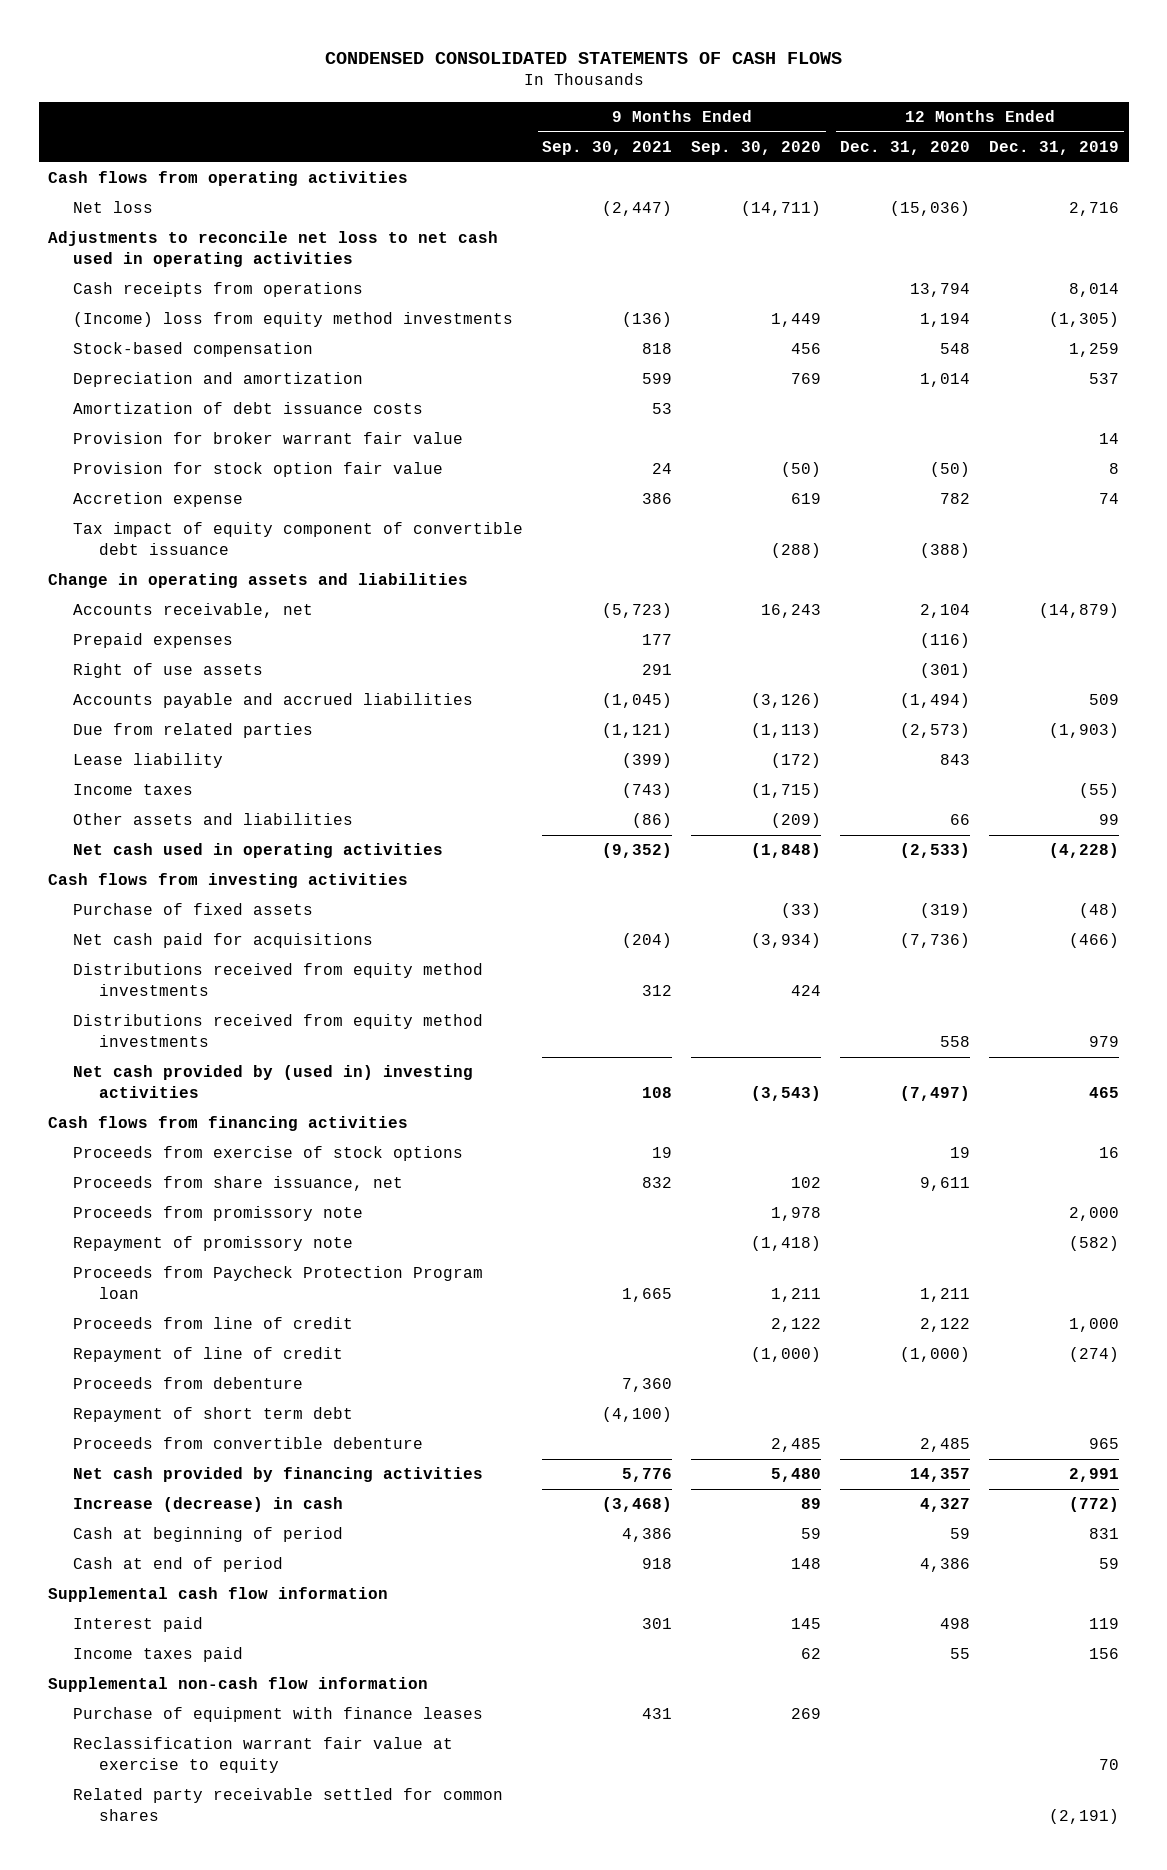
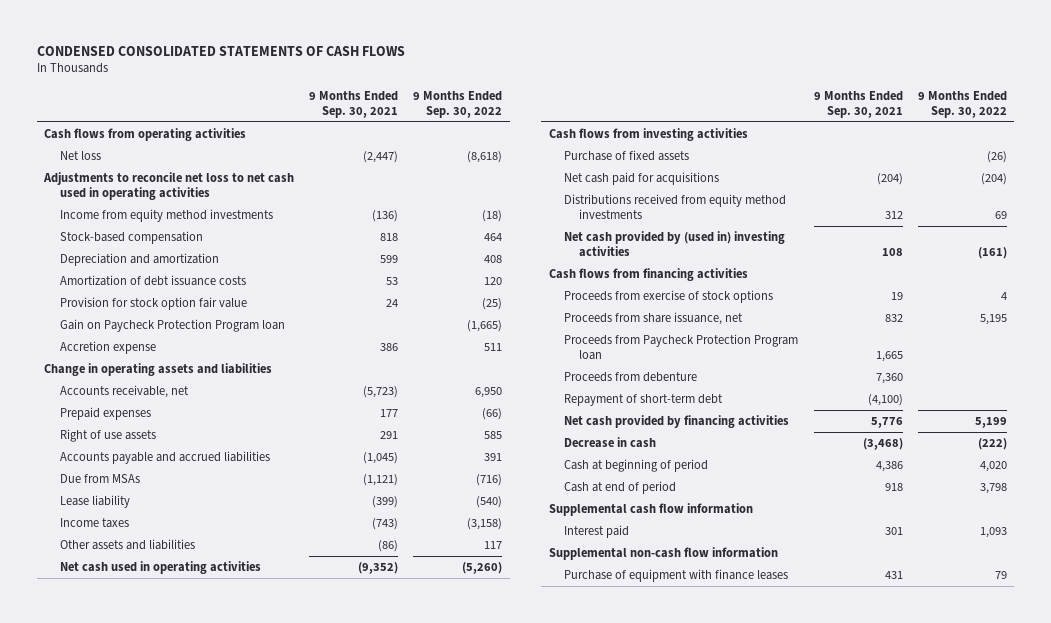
- | 9 Months Ended Sep. 30, 2021 | 9 Months Ended Sep. 30, 2020 | 12 Months Ended Dec. 31, 2020 | 12 Months Ended Dec. 31, 2019
+ | 9 Months Ended Sep. 30, 2021 | 9 Months Ended Sep. 30, 2022
- Cash receipts from operations | | | 13,794 | 8,014
- (Income) loss from equity method investments | (136) | 1,449 | 1,194 | (1,305)
+ Income from equity method investments | (136) | (18)
- Provision for broker warrant fair value | | | | 14
+ Gain on Paycheck Protection Program loan | | (1,665)
- Tax impact of equity component of convertible debt issuance | | (288) | (388) |
- Due from related parties | (1,121) | (1,113) | (2,573) | (1,903)
+ Due from MSAs | (1,121) | (716)
- Distributions received from equity method investments | | | 558 | 979
- Proceeds from promissory note | | 1,978 | | 2,000
- Repayment of promissory note | | (1,418) | | (582)
- Proceeds from line of credit | | 2,122 | 2,122 | 1,000
- Repayment of line of credit | | (1,000) | (1,000) | (274)
- Repayment of short term debt | (4,100) | | |
- Proceeds from convertible debenture | | 2,485 | 2,485 | 965
+ Repayment of short-term debt | (4,100) |
- Increase (decrease) in cash | (3,468) | 89 | 4,327 | (772)
+ Decrease in cash | (3,468) | (222)
- Income taxes paid | | 62 | 55 | 156
- Reclassification warrant fair value at exercise to equity | | | | 70
- Related party receivable settled for common shares | | | | (2,191)

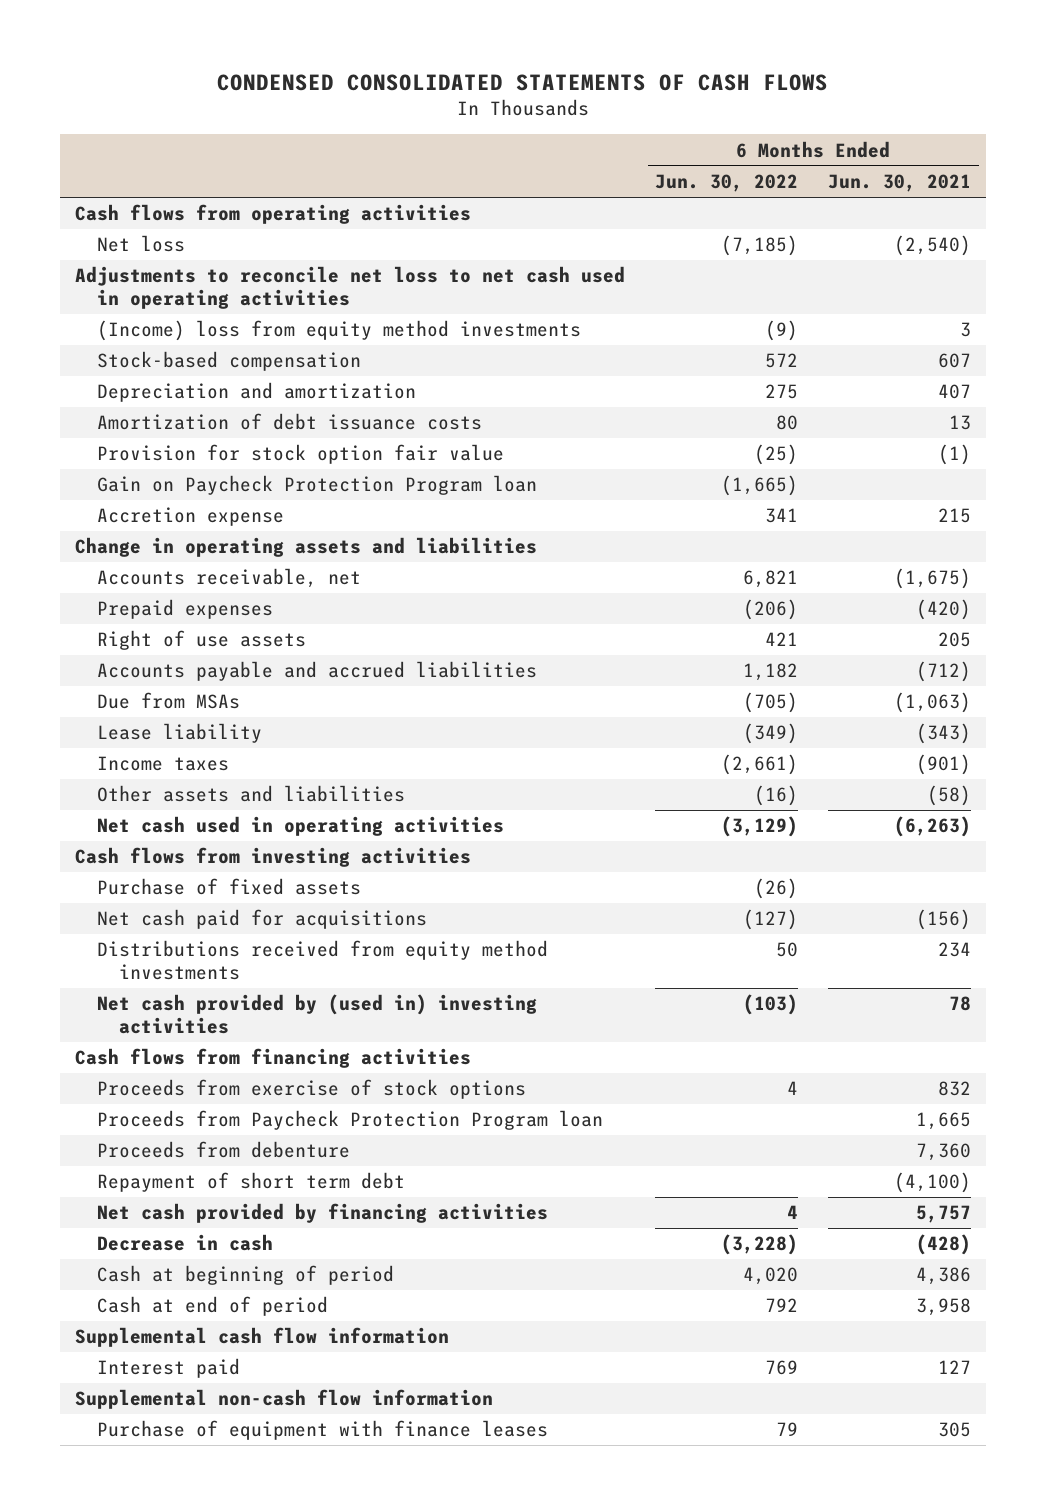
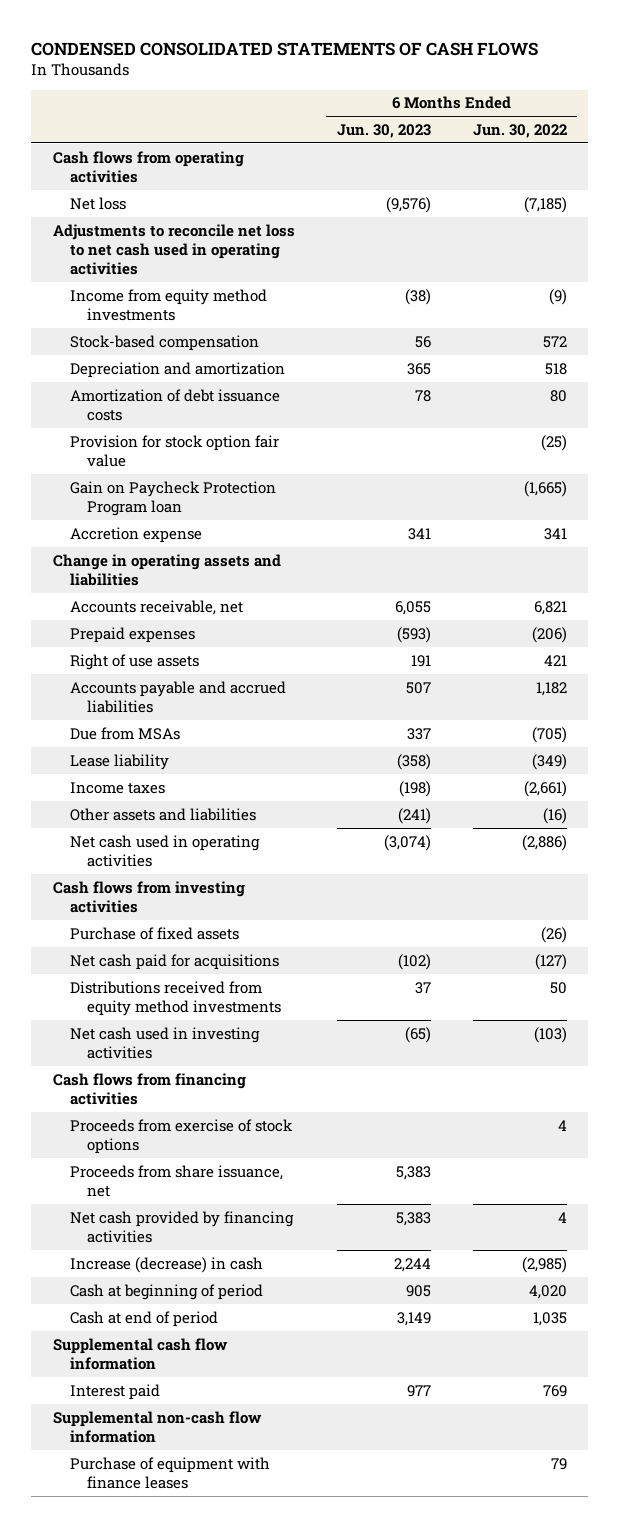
- | 6 Months Ended Jun. 30, 2022 | 6 Months Ended Jun. 30, 2021
+ | 6 Months Ended Jun. 30, 2023 | 6 Months Ended Jun. 30, 2022
- (Income) loss from equity method investments | (9) | 3
+ Income from equity method investments | (38) | (9)
- Depreciation and amortization | 275 | 407
+ Depreciation and amortization | 365 | 518
- Net cash used in operating activities | (3,129) | (6,263)
+ Net cash used in operating activities | (3,074) | (2,886)
- Net cash provided by (used in) investing activities | (103) | 78
+ Net cash used in investing activities | (65) | (103)
- Proceeds from Paycheck Protection Program loan | | 1,665
- Proceeds from debenture | | 7,360
- Repayment of short term debt | | (4,100)
+ Proceeds from share issuance, net | 5,383 |
- Decrease in cash | (3,228) | (428)
+ Increase (decrease) in cash | 2,244 | (2,985)
- Cash at end of period | 792 | 3,958
+ Cash at end of period | 3,149 | 1,035

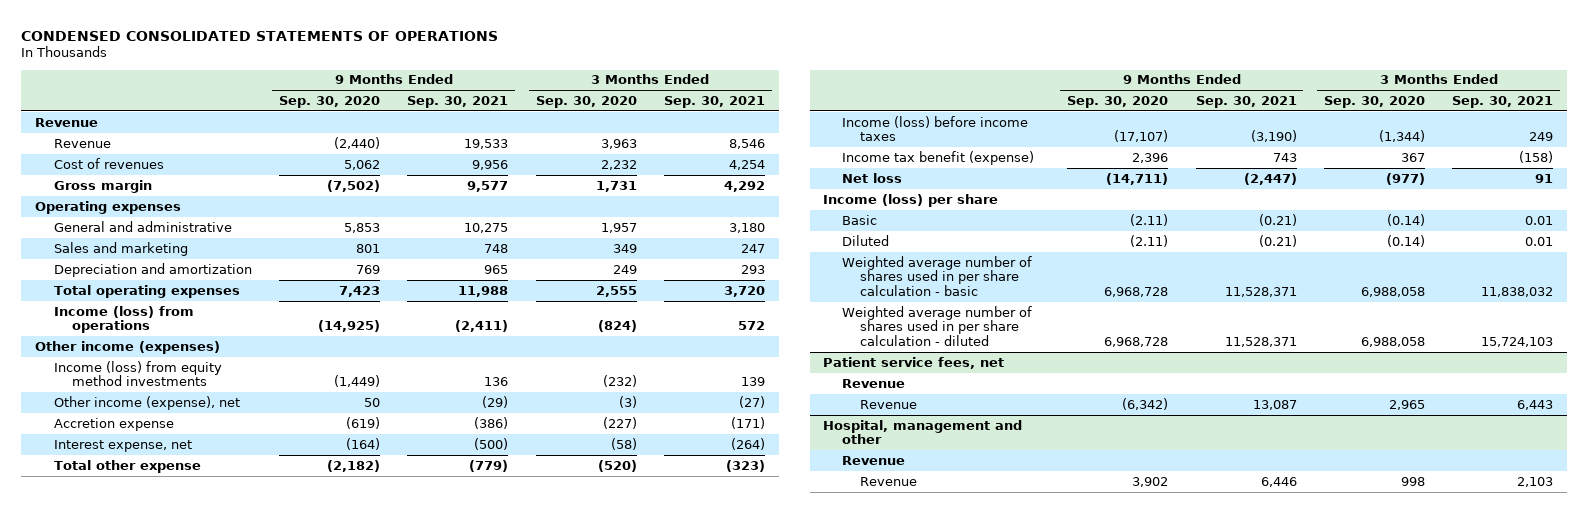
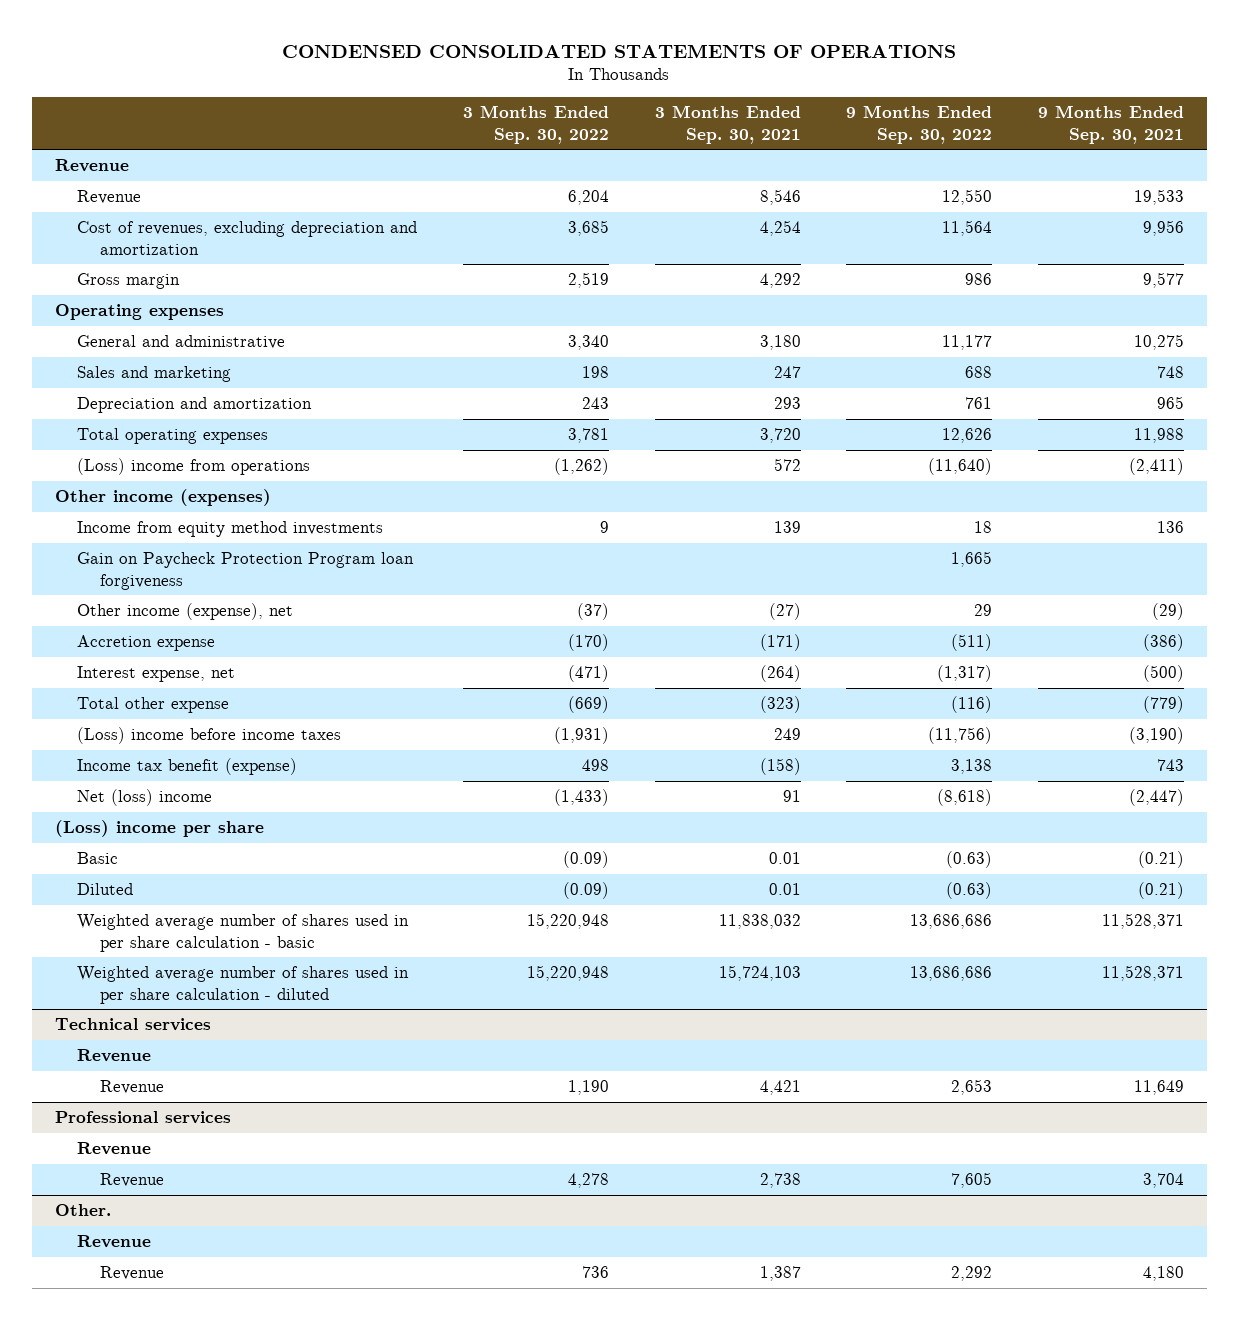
- | 9 Months Ended Sep. 30, 2020 | 9 Months Ended Sep. 30, 2021 | 3 Months Ended Sep. 30, 2020 | 3 Months Ended Sep. 30, 2021
+ | 3 Months Ended Sep. 30, 2022 | 3 Months Ended Sep. 30, 2021 | 9 Months Ended Sep. 30, 2022 | 9 Months Ended Sep. 30, 2021
- Cost of revenues | 5,062 | 9,956 | 2,232 | 4,254
+ Cost of revenues, excluding depreciation and amortization | 3,685 | 4,254 | 11,564 | 9,956
- Income (loss) from operations | (14,925) | (2,411) | (824) | 572
+ (Loss) income from operations | (1,262) | 572 | (11,640) | (2,411)
- Income (loss) from equity method investments | (1,449) | 136 | (232) | 139
+ Income from equity method investments | 9 | 139 | 18 | 136
+ Gain on Paycheck Protection Program loan forgiveness | | | 1,665 |
- Income (loss) before income taxes | (17,107) | (3,190) | (1,344) | 249
+ (Loss) income before income taxes | (1,931) | 249 | (11,756) | (3,190)
- Net loss | (14,711) | (2,447) | (977) | 91
- Income (loss) per share
+ Net (loss) income | (1,433) | 91 | (8,618) | (2,447)
+ (Loss) income per share
- Patient service fees, net
+ Technical services
- Revenue | (6,342) | 13,087 | 2,965 | 6,443
- Hospital, management and other
+ Revenue | 1,190 | 4,421 | 2,653 | 11,649
+ Professional services
- Revenue | 3,902 | 6,446 | 998 | 2,103
+ Revenue | 4,278 | 2,738 | 7,605 | 3,704
+ Other.
+ Revenue
+ Revenue | 736 | 1,387 | 2,292 | 4,180

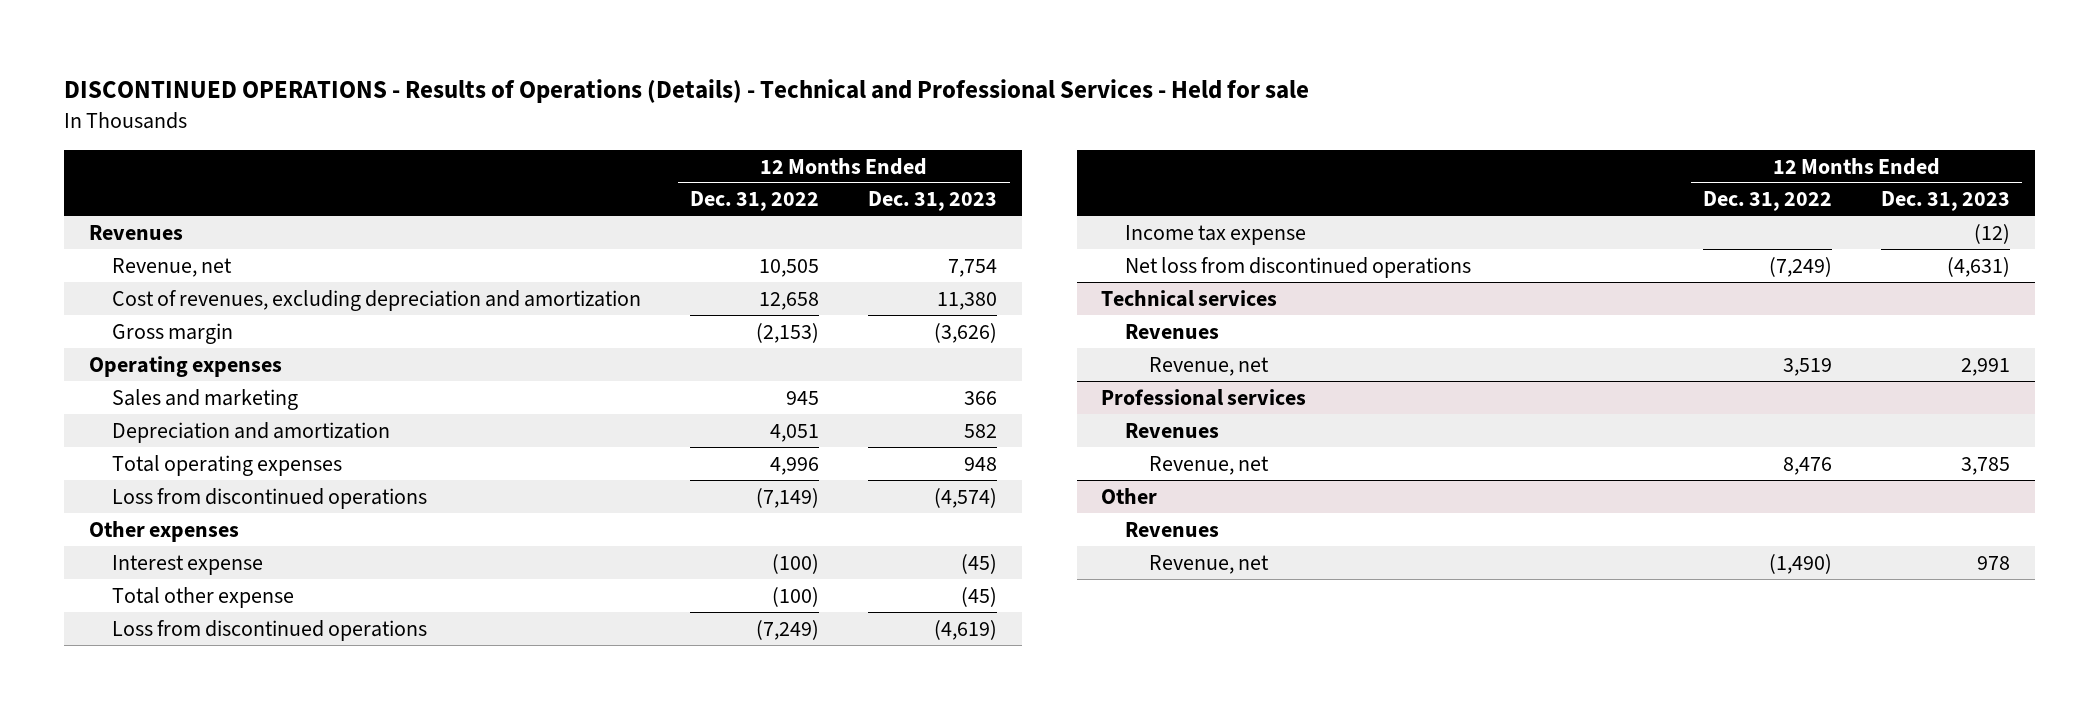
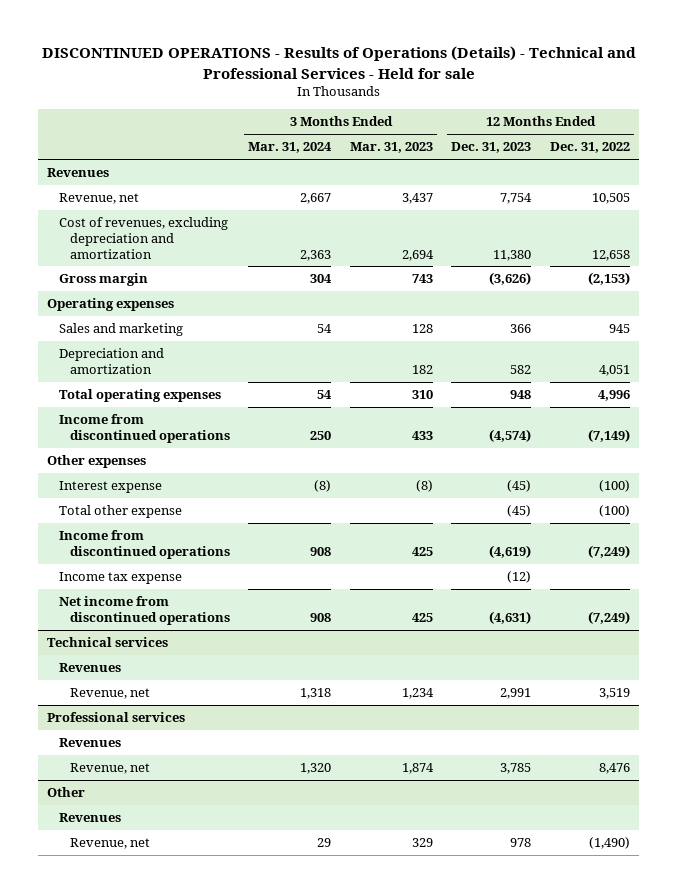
- | 12 Months Ended Dec. 31, 2022 | 12 Months Ended Dec. 31, 2023
+ | 3 Months Ended Mar. 31, 2024 | 3 Months Ended Mar. 31, 2023 | 12 Months Ended Dec. 31, 2023 | 12 Months Ended Dec. 31, 2022
- Loss from discontinued operations | (7,149) | (4,574)
+ Income from discontinued operations | 250 | 433 | (4,574) | (7,149)
- Loss from discontinued operations | (7,249) | (4,619)
+ Income from discontinued operations | 908 | 425 | (4,619) | (7,249)
- Net loss from discontinued operations | (7,249) | (4,631)
+ Net income from discontinued operations | 908 | 425 | (4,631) | (7,249)

